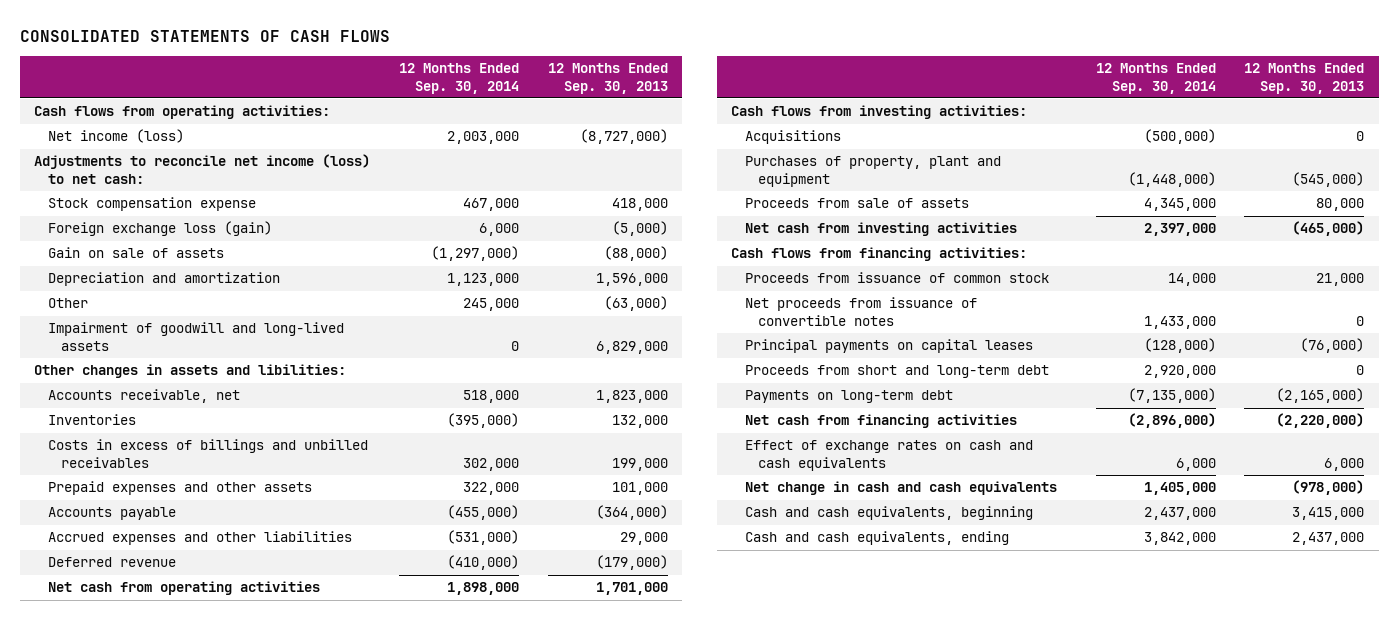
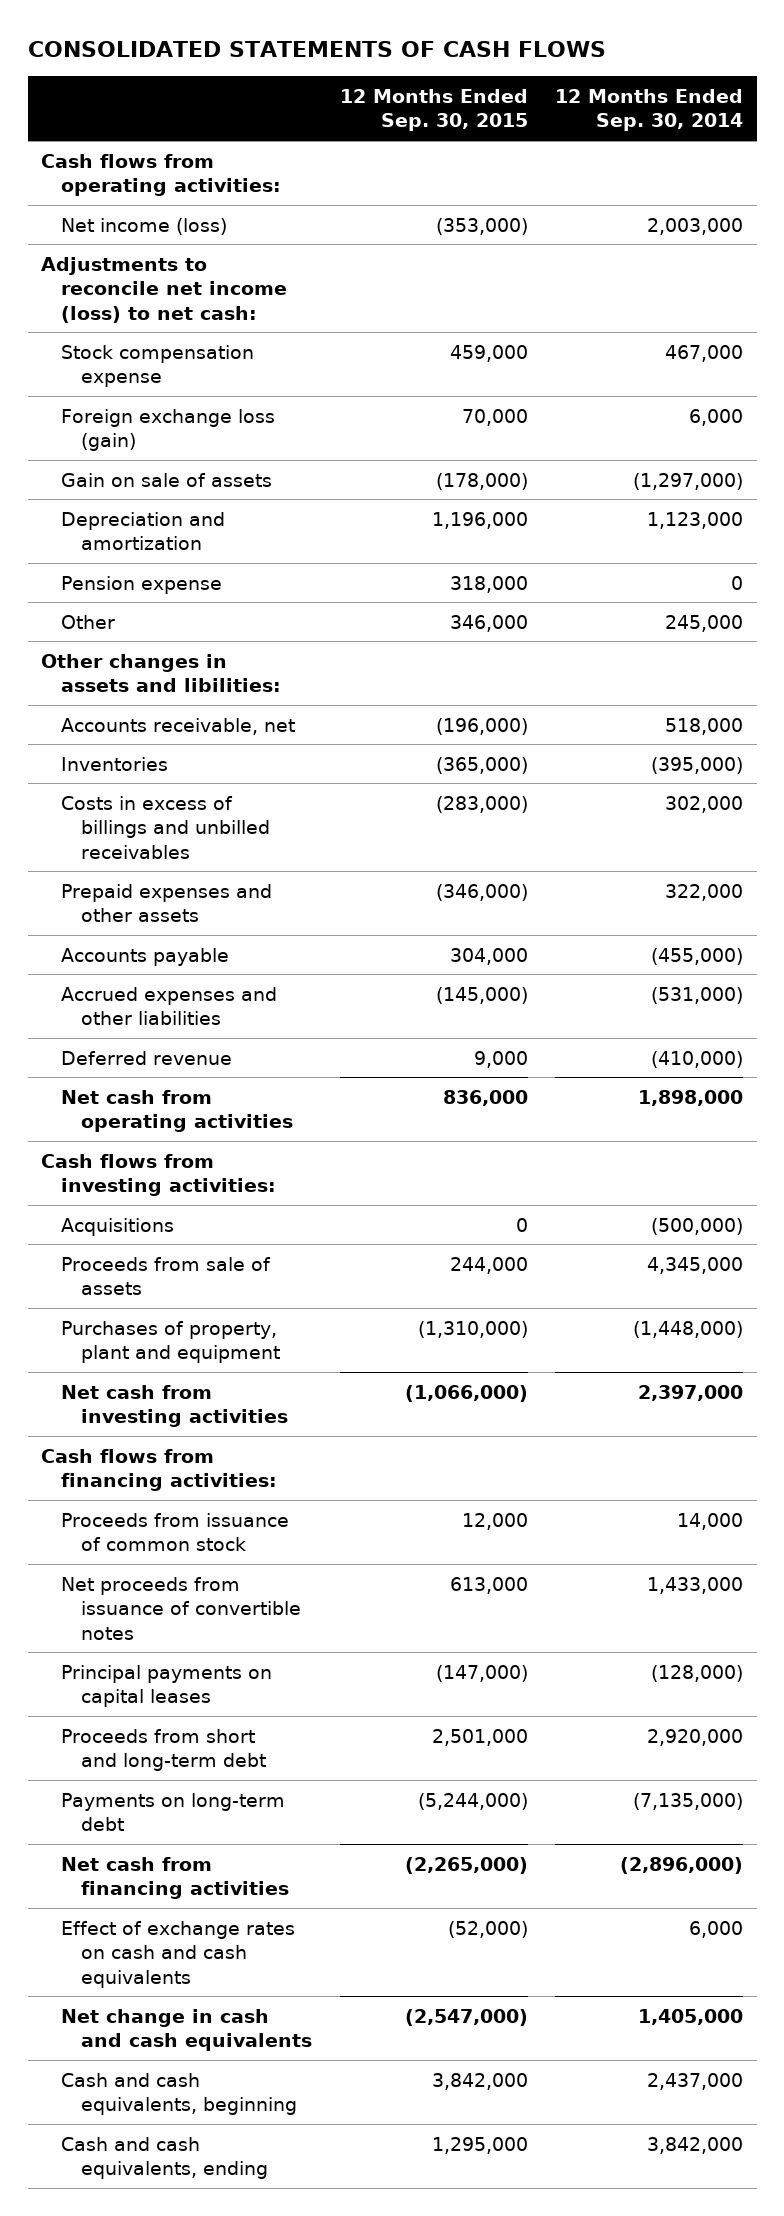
- | 12 Months Ended Sep. 30, 2014 | 12 Months Ended Sep. 30, 2013
+ | 12 Months Ended Sep. 30, 2015 | 12 Months Ended Sep. 30, 2014
+ Pension expense | 318,000 | 0
- Impairment of goodwill and long-lived assets | 0 | 6,829,000
moved down: Purchases of property, plant and equipment | (1,310,000) | (1,448,000)

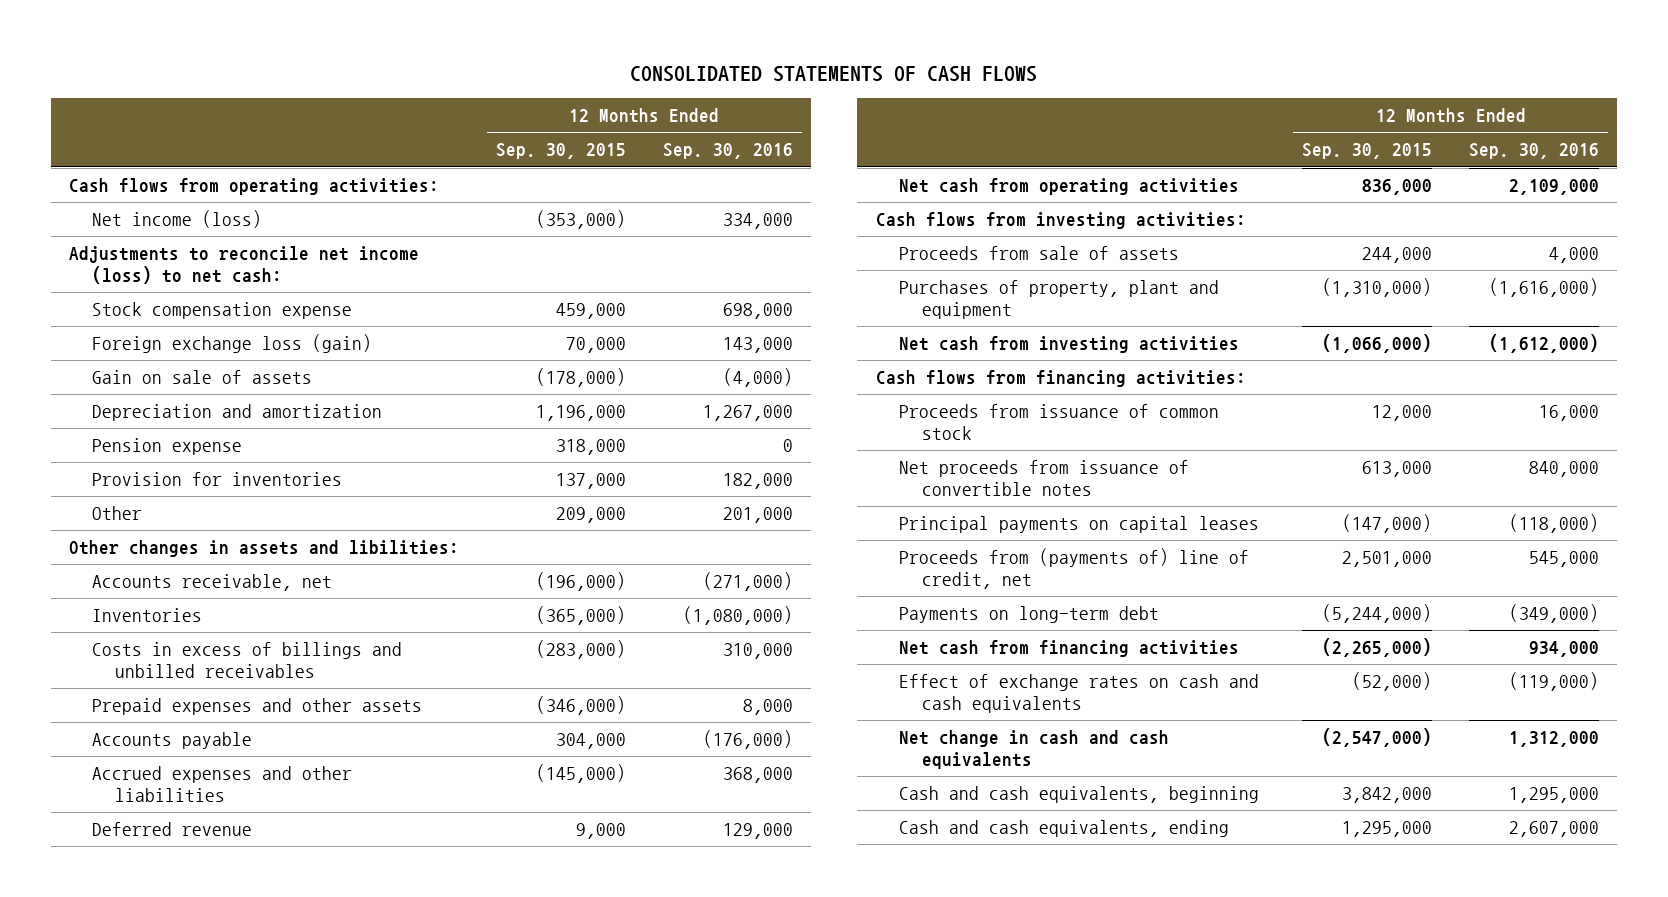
- | 12 Months Ended Sep. 30, 2015 | 12 Months Ended Sep. 30, 2014
+ | 12 Months Ended Sep. 30, 2015 | 12 Months Ended Sep. 30, 2016
- Other | 346,000 | 245,000
+ Provision for inventories | 137,000 | 182,000
+ Other | 209,000 | 201,000
- Acquisitions | 0 | (500,000)
- Proceeds from short and long-term debt | 2,501,000 | 2,920,000
+ Proceeds from (payments of) line of credit, net | 2,501,000 | 545,000

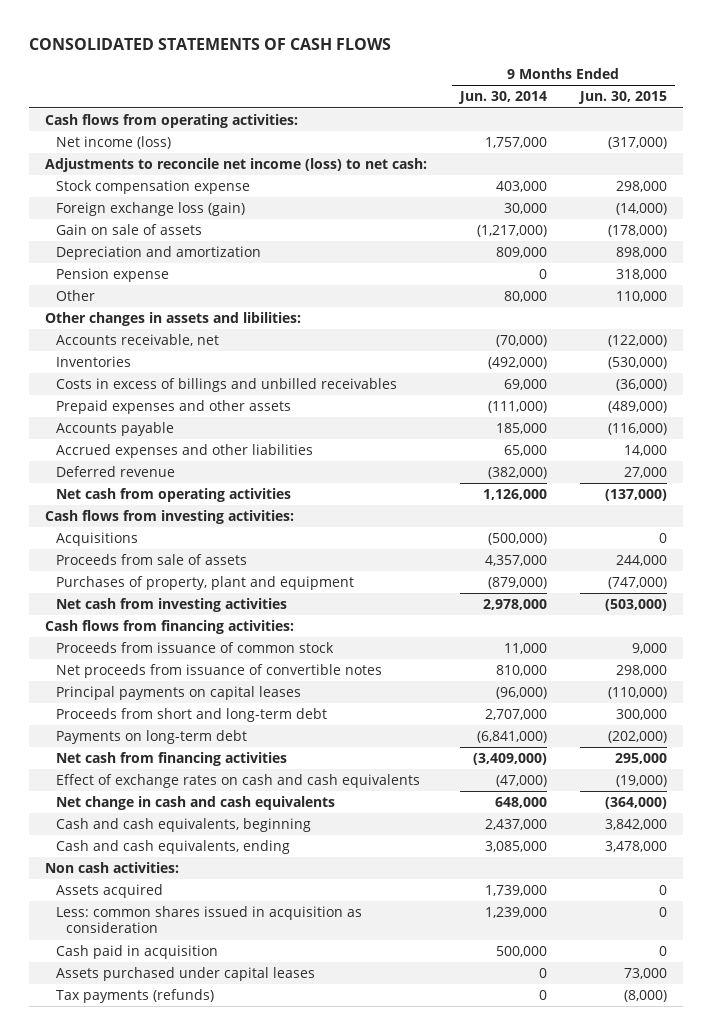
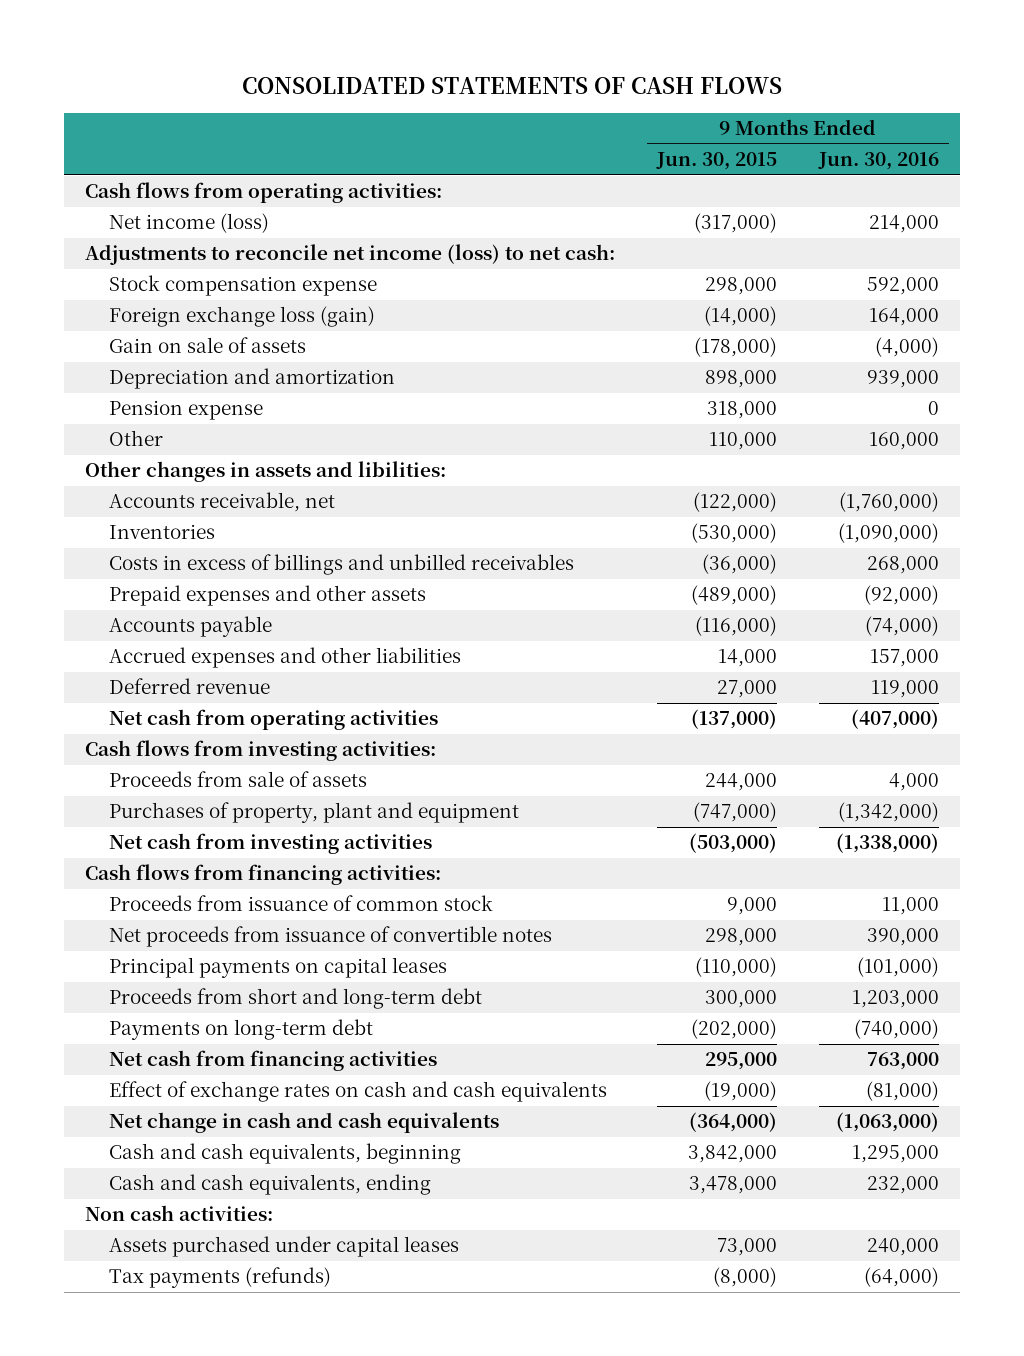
- | 9 Months Ended Jun. 30, 2014 | 9 Months Ended Jun. 30, 2015
+ | 9 Months Ended Jun. 30, 2015 | 9 Months Ended Jun. 30, 2016
- Acquisitions | (500,000) | 0
- Assets acquired | 1,739,000 | 0
- Less: common shares issued in acquisition as consideration | 1,239,000 | 0
- Cash paid in acquisition | 500,000 | 0

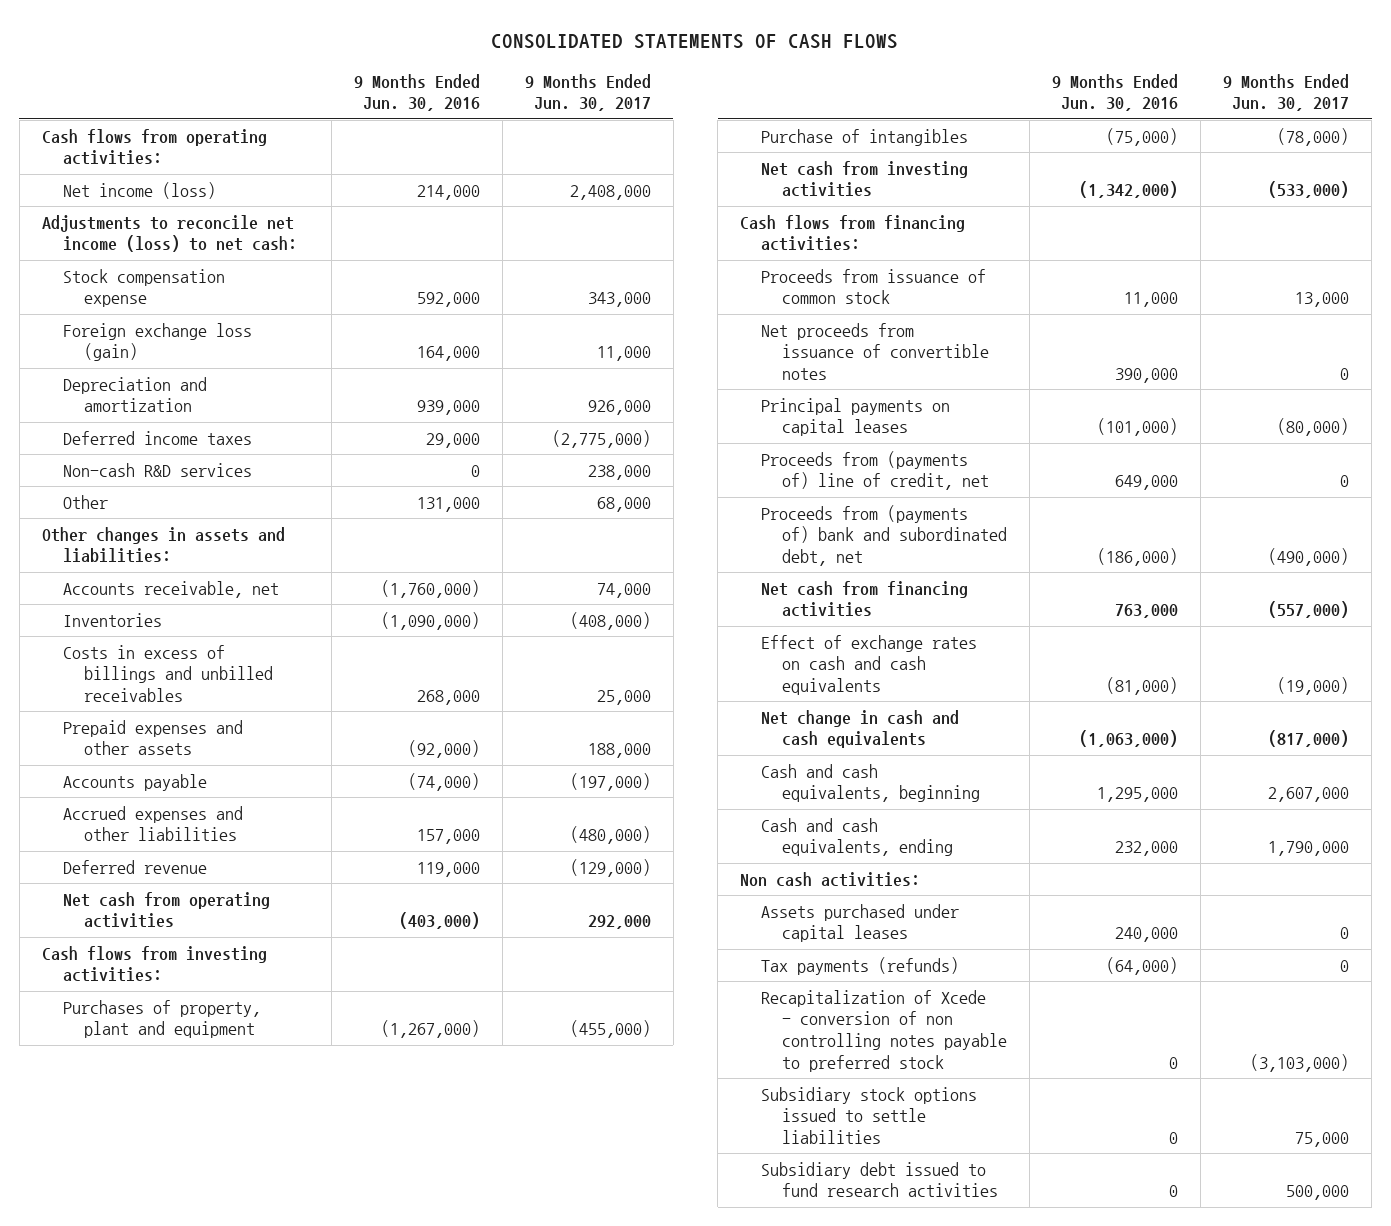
- | 9 Months Ended Jun. 30, 2015 | 9 Months Ended Jun. 30, 2016
+ | 9 Months Ended Jun. 30, 2016 | 9 Months Ended Jun. 30, 2017
- Gain on sale of assets | (178,000) | (4,000)
- Pension expense | 318,000 | 0
- Other | 110,000 | 160,000
- Other changes in assets and libilities:
+ Deferred income taxes | 29,000 | (2,775,000)
+ Non-cash R&D services | 0 | 238,000
+ Other | 131,000 | 68,000
+ Other changes in assets and liabilities:
- Net cash from operating activities | (137,000) | (407,000)
+ Net cash from operating activities | (403,000) | 292,000
- Proceeds from sale of assets | 244,000 | 4,000
- Purchases of property, plant and equipment | (747,000) | (1,342,000)
- Net cash from investing activities | (503,000) | (1,338,000)
+ Purchases of property, plant and equipment | (1,267,000) | (455,000)
+ Purchase of intangibles | (75,000) | (78,000)
+ Net cash from investing activities | (1,342,000) | (533,000)
- Proceeds from short and long-term debt | 300,000 | 1,203,000
- Payments on long-term debt | (202,000) | (740,000)
+ Proceeds from (payments of) line of credit, net | 649,000 | 0
+ Proceeds from (payments of) bank and subordinated debt, net | (186,000) | (490,000)
+ Recapitalization of Xcede - conversion of non controlling notes payable to preferred stock | 0 | (3,103,000)
+ Subsidiary stock options issued to settle liabilities | 0 | 75,000
+ Subsidiary debt issued to fund research activities | 0 | 500,000

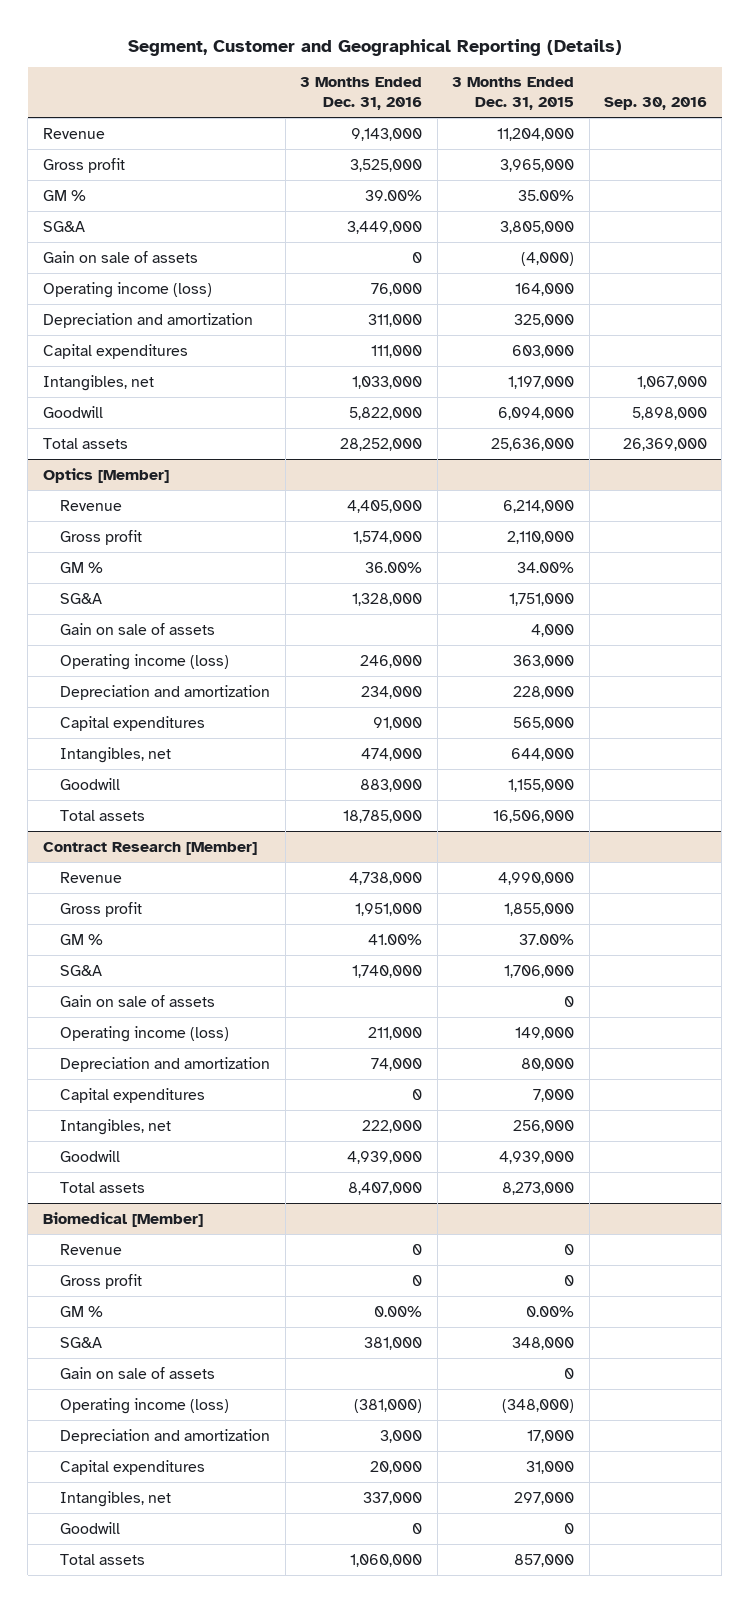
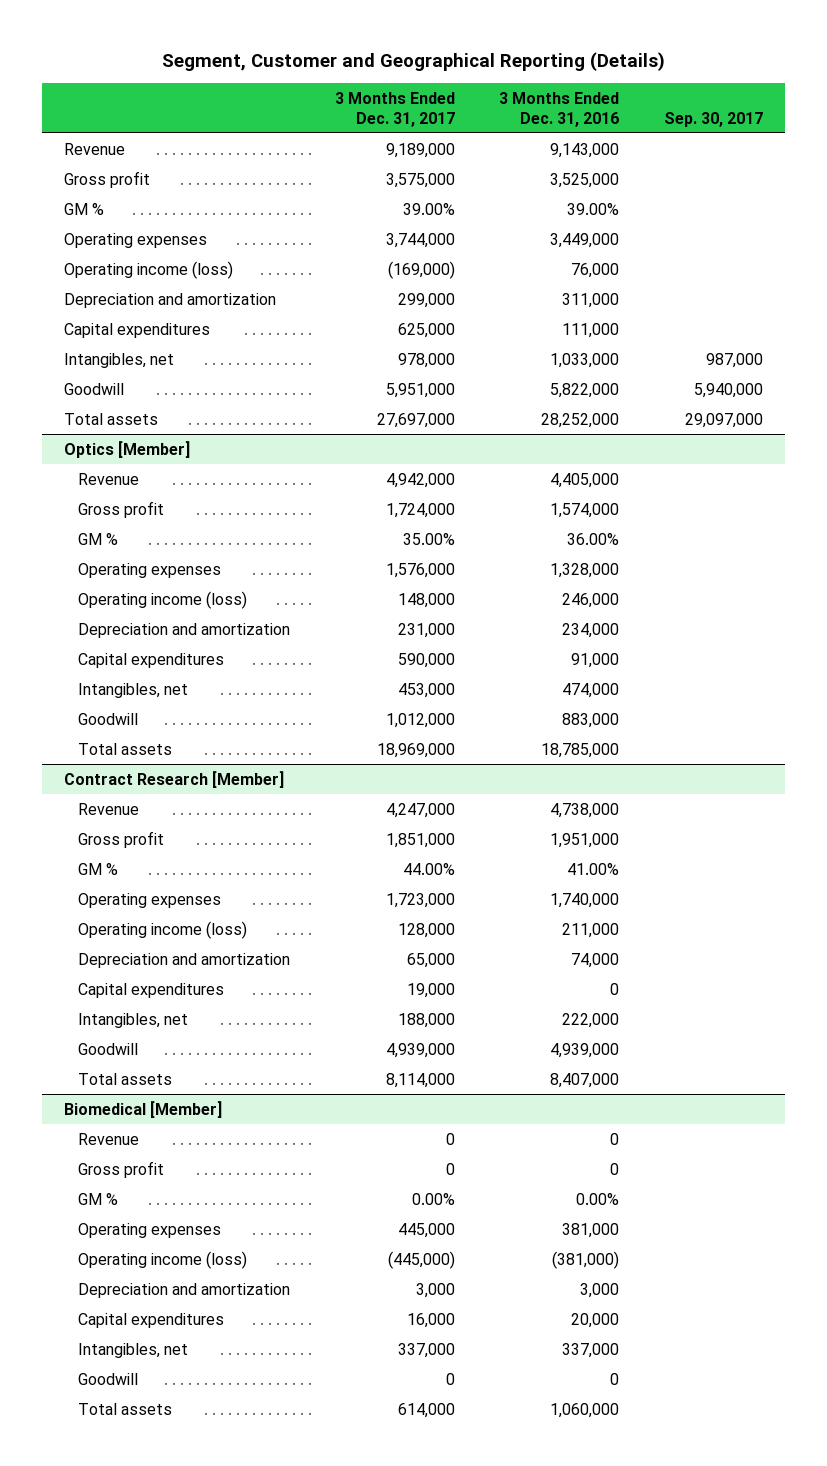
- | 3 Months Ended Dec. 31, 2016 | 3 Months Ended Dec. 31, 2015 | Sep. 30, 2016
+ | 3 Months Ended Dec. 31, 2017 | 3 Months Ended Dec. 31, 2016 | Sep. 30, 2017
- SG&A | 3,449,000 | 3,805,000 |
- Gain on sale of assets | 0 | (4,000) |
+ Operating expenses | 3,744,000 | 3,449,000 |
@ Optics [Member]
- SG&A | 1,328,000 | 1,751,000 |
- Gain on sale of assets | | 4,000 |
+ Operating expenses | 1,576,000 | 1,328,000 |
@ Contract Research [Member]
- SG&A | 1,740,000 | 1,706,000 |
- Gain on sale of assets | | 0 |
+ Operating expenses | 1,723,000 | 1,740,000 |
@ Biomedical [Member]
- SG&A | 381,000 | 348,000 |
- Gain on sale of assets | | 0 |
+ Operating expenses | 445,000 | 381,000 |

